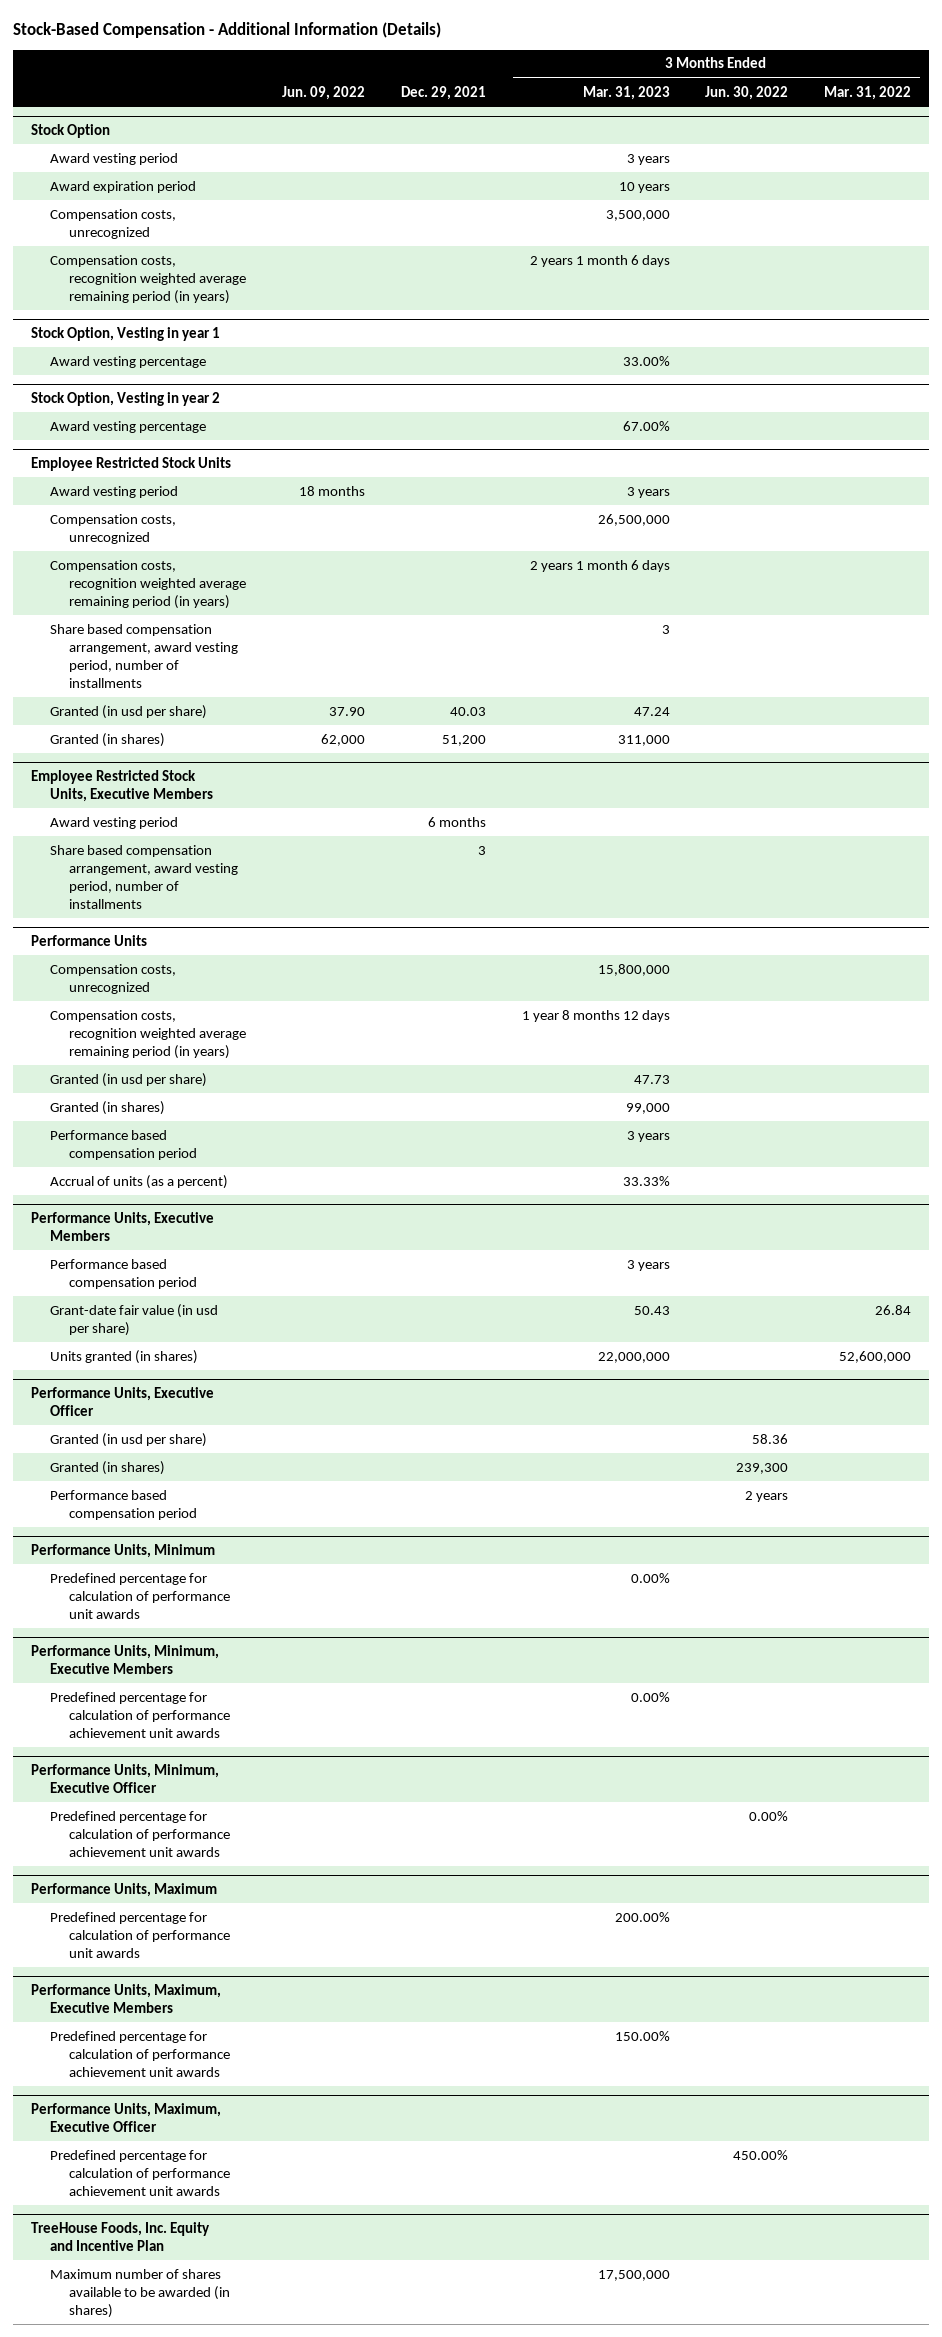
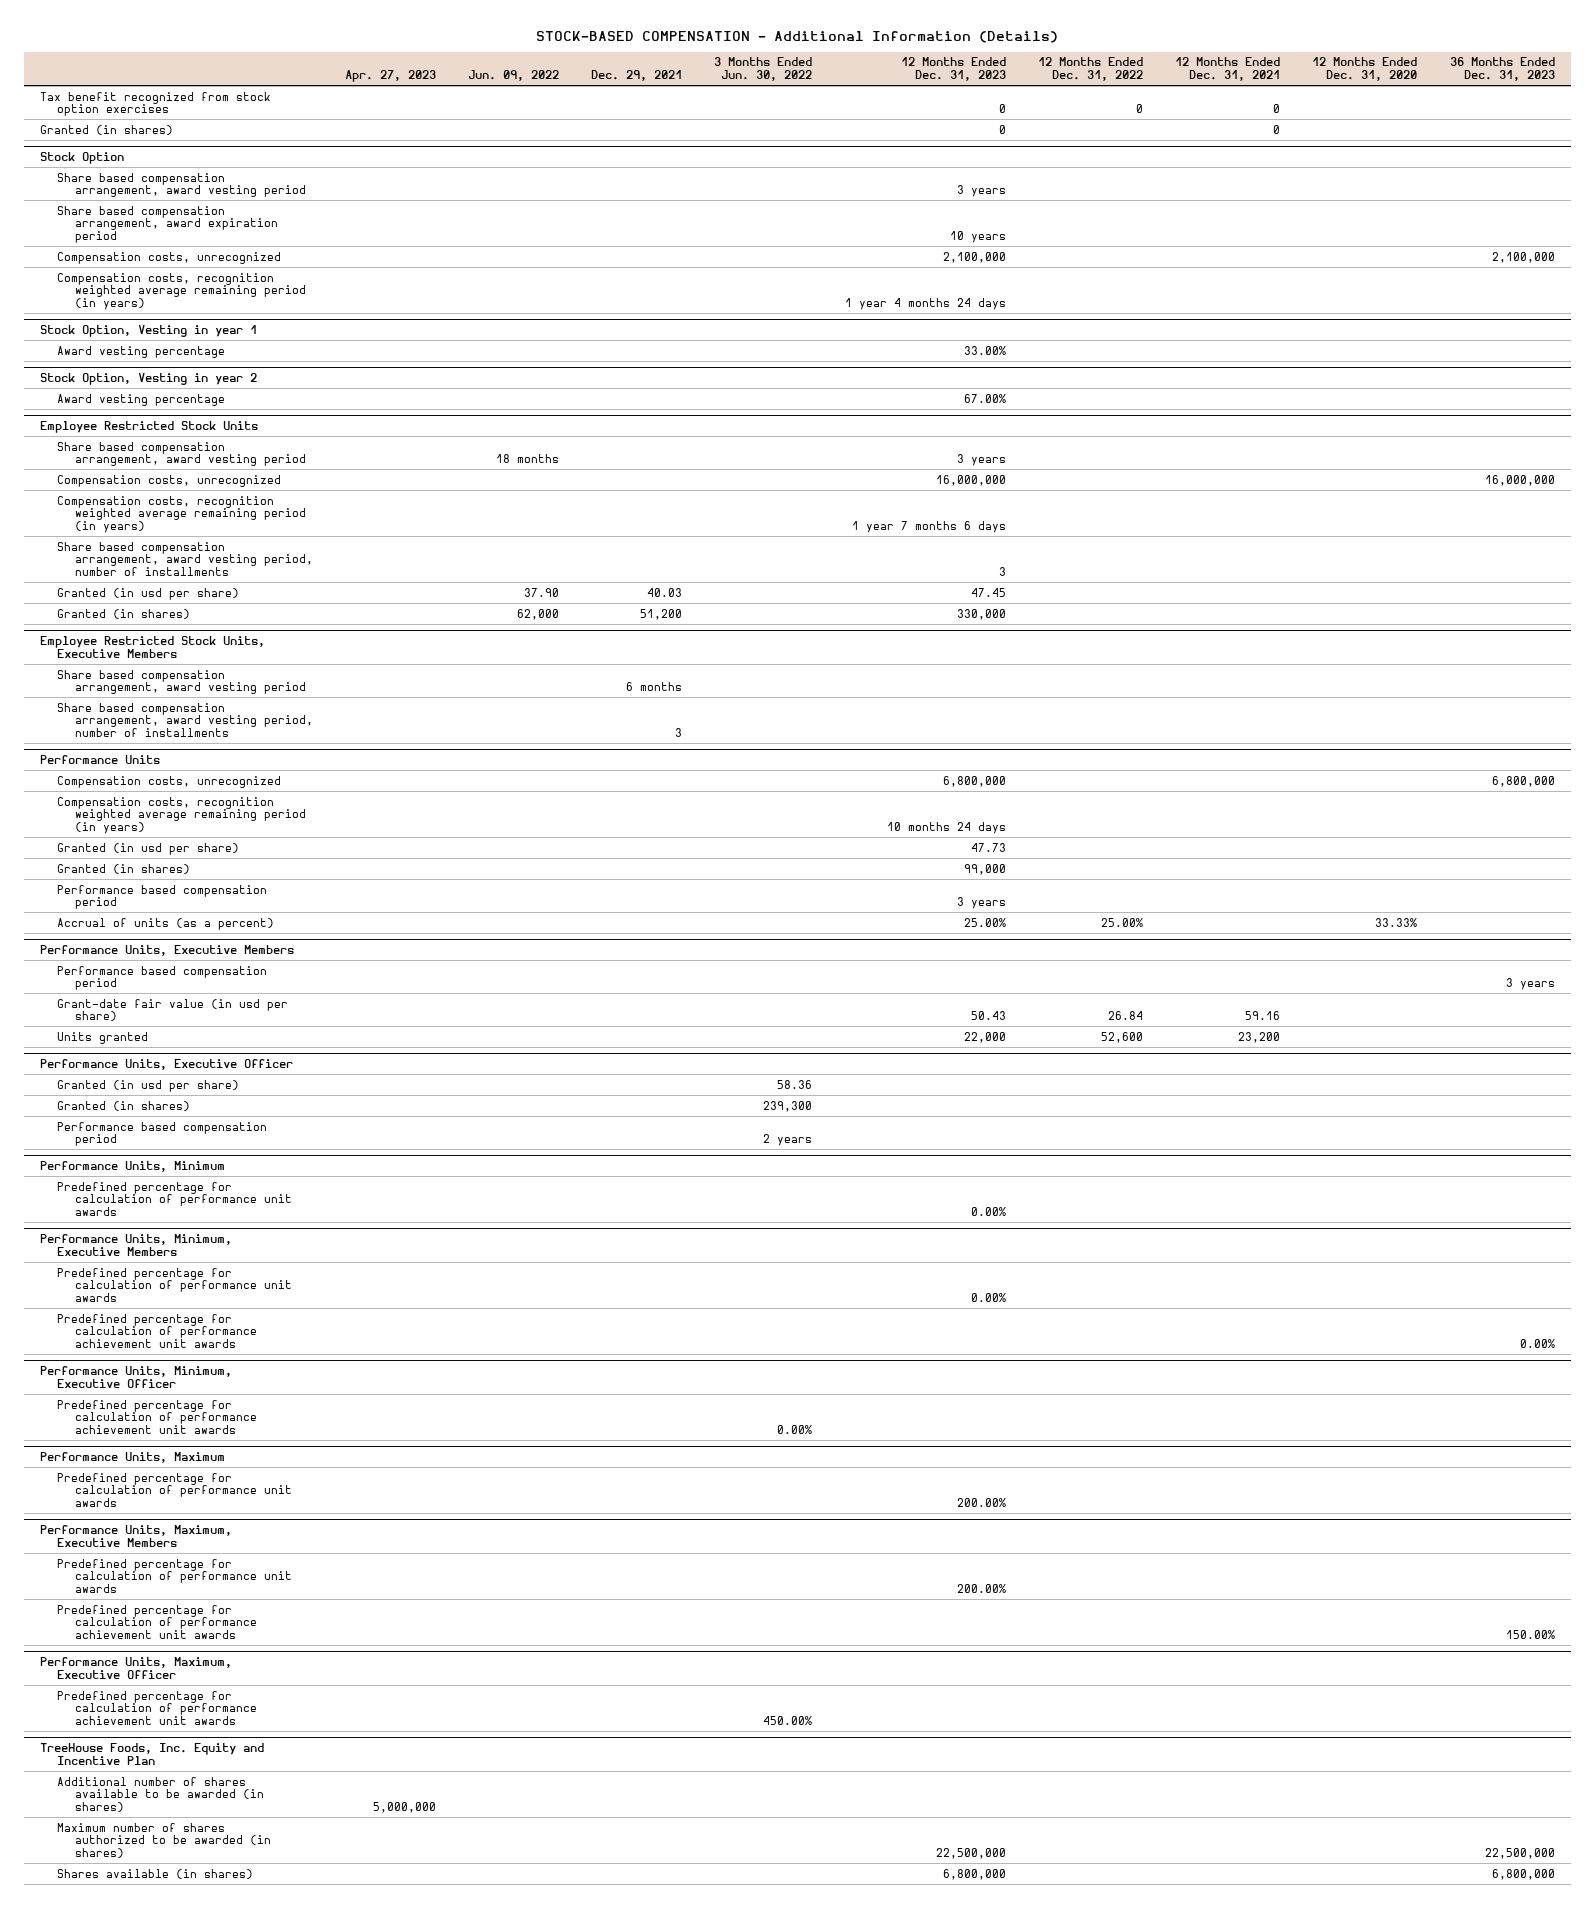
- Stock-Based Compensation - Additional Information (Details)
+ STOCK-BASED COMPENSATION - Additional Information (Details)
- | Jun. 09, 2022 | Dec. 29, 2021 | 3 Months Ended Mar. 31, 2023 | 3 Months Ended Jun. 30, 2022 | 3 Months Ended Mar. 31, 2022
+ | Apr. 27, 2023 | Jun. 09, 2022 | Dec. 29, 2021 | 3 Months Ended Jun. 30, 2022 | 12 Months Ended Dec. 31, 2023 | 12 Months Ended Dec. 31, 2022 | 12 Months Ended Dec. 31, 2021 | 12 Months Ended Dec. 31, 2020 | 36 Months Ended Dec. 31, 2023
+ Tax benefit recognized from stock option exercises | | | | | 0 | 0 | 0 | |
+ Granted (in shares) | | | | | 0 | | 0 | |
@ Stock Option
- Award vesting period | | | 3 years | |
- Award expiration period | | | 10 years | |
+ Share based compensation arrangement, award vesting period | | | | | 3 years | | | |
+ Share based compensation arrangement, award expiration period | | | | | 10 years | | | |
@ Employee Restricted Stock Units
- Award vesting period | 18 months | | 3 years | |
+ Share based compensation arrangement, award vesting period | | 18 months | | | 3 years | | | |
@ Employee Restricted Stock Units, Executive Members
- Award vesting period | | 6 months | | |
+ Share based compensation arrangement, award vesting period | | | 6 months | | | | | |
@ Performance Units, Executive Members
- Units granted (in shares) | | | 22,000,000 | | 52,600,000
+ Units granted | | | | | 22,000 | 52,600 | 23,200 | |
@ Performance Units, Minimum, Executive Members
+ Predefined percentage for calculation of performance unit awards | | | | | 0.00% | | | |
@ Performance Units, Maximum, Executive Members
+ Predefined percentage for calculation of performance unit awards | | | | | 200.00% | | | |
@ TreeHouse Foods, Inc. Equity and Incentive Plan
- Maximum number of shares available to be awarded (in shares) | | | 17,500,000 | |
+ Additional number of shares available to be awarded (in shares) | 5,000,000 | | | | | | | |
+ Maximum number of shares authorized to be awarded (in shares) | | | | | 22,500,000 | | | | 22,500,000
+ Shares available (in shares) | | | | | 6,800,000 | | | | 6,800,000

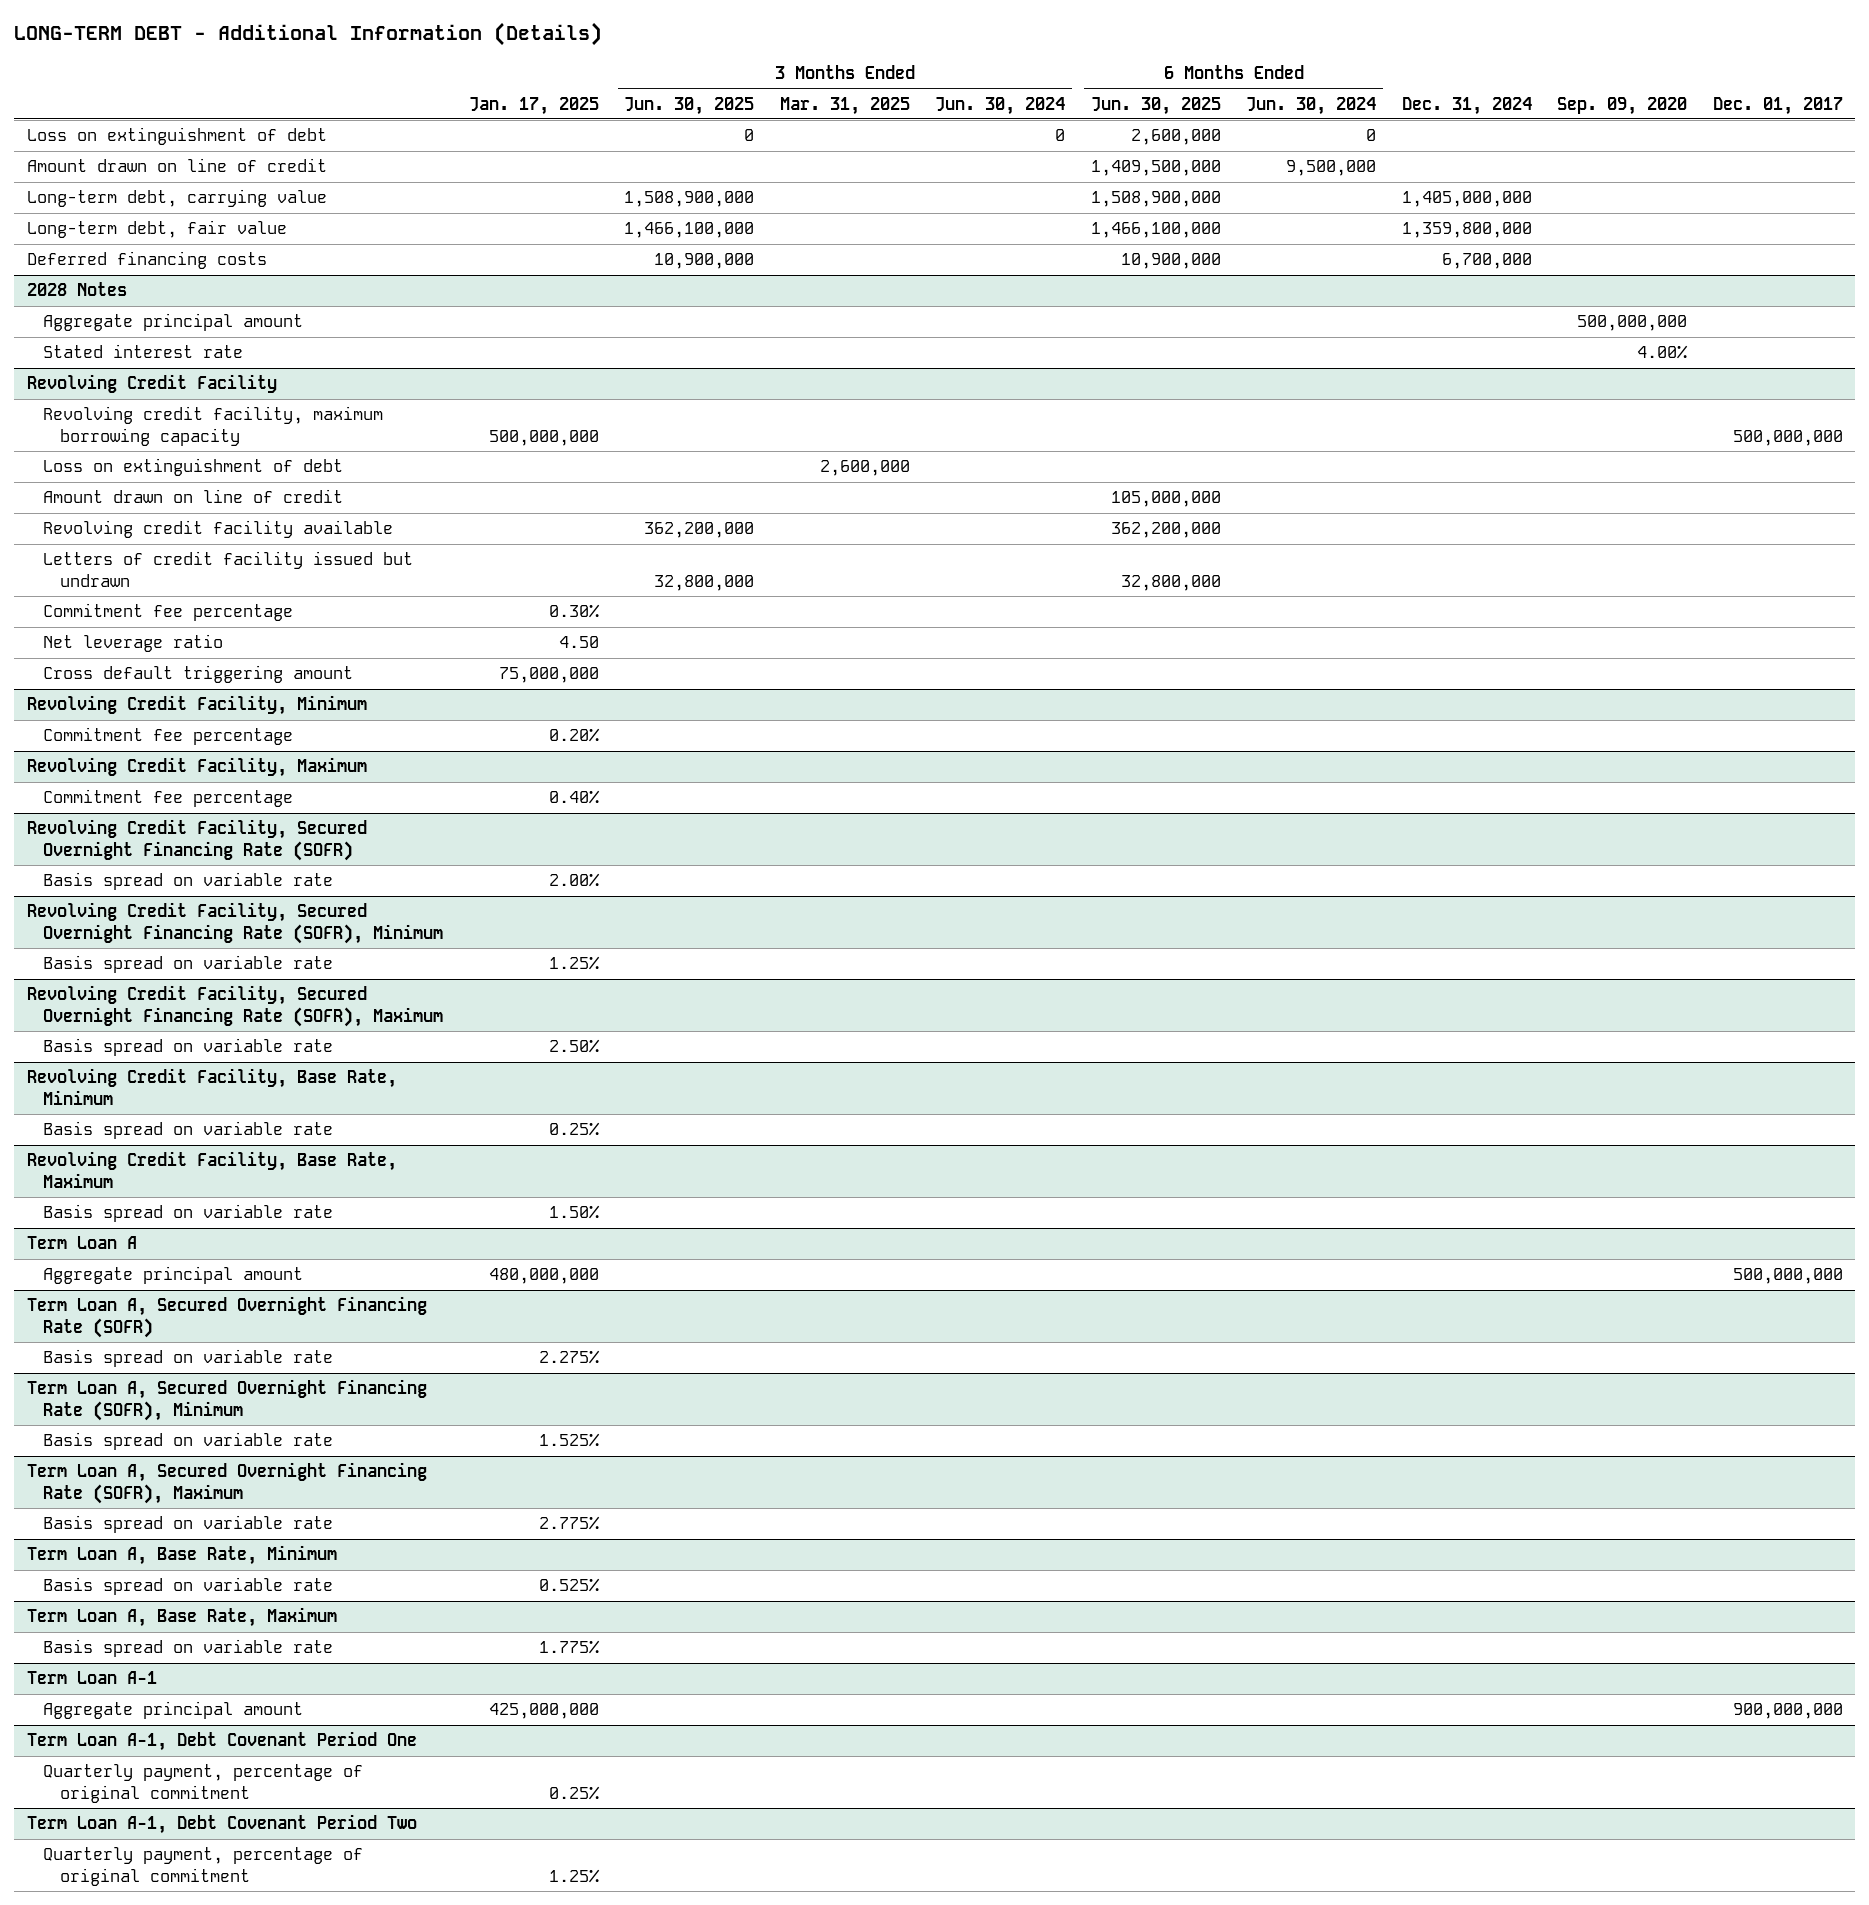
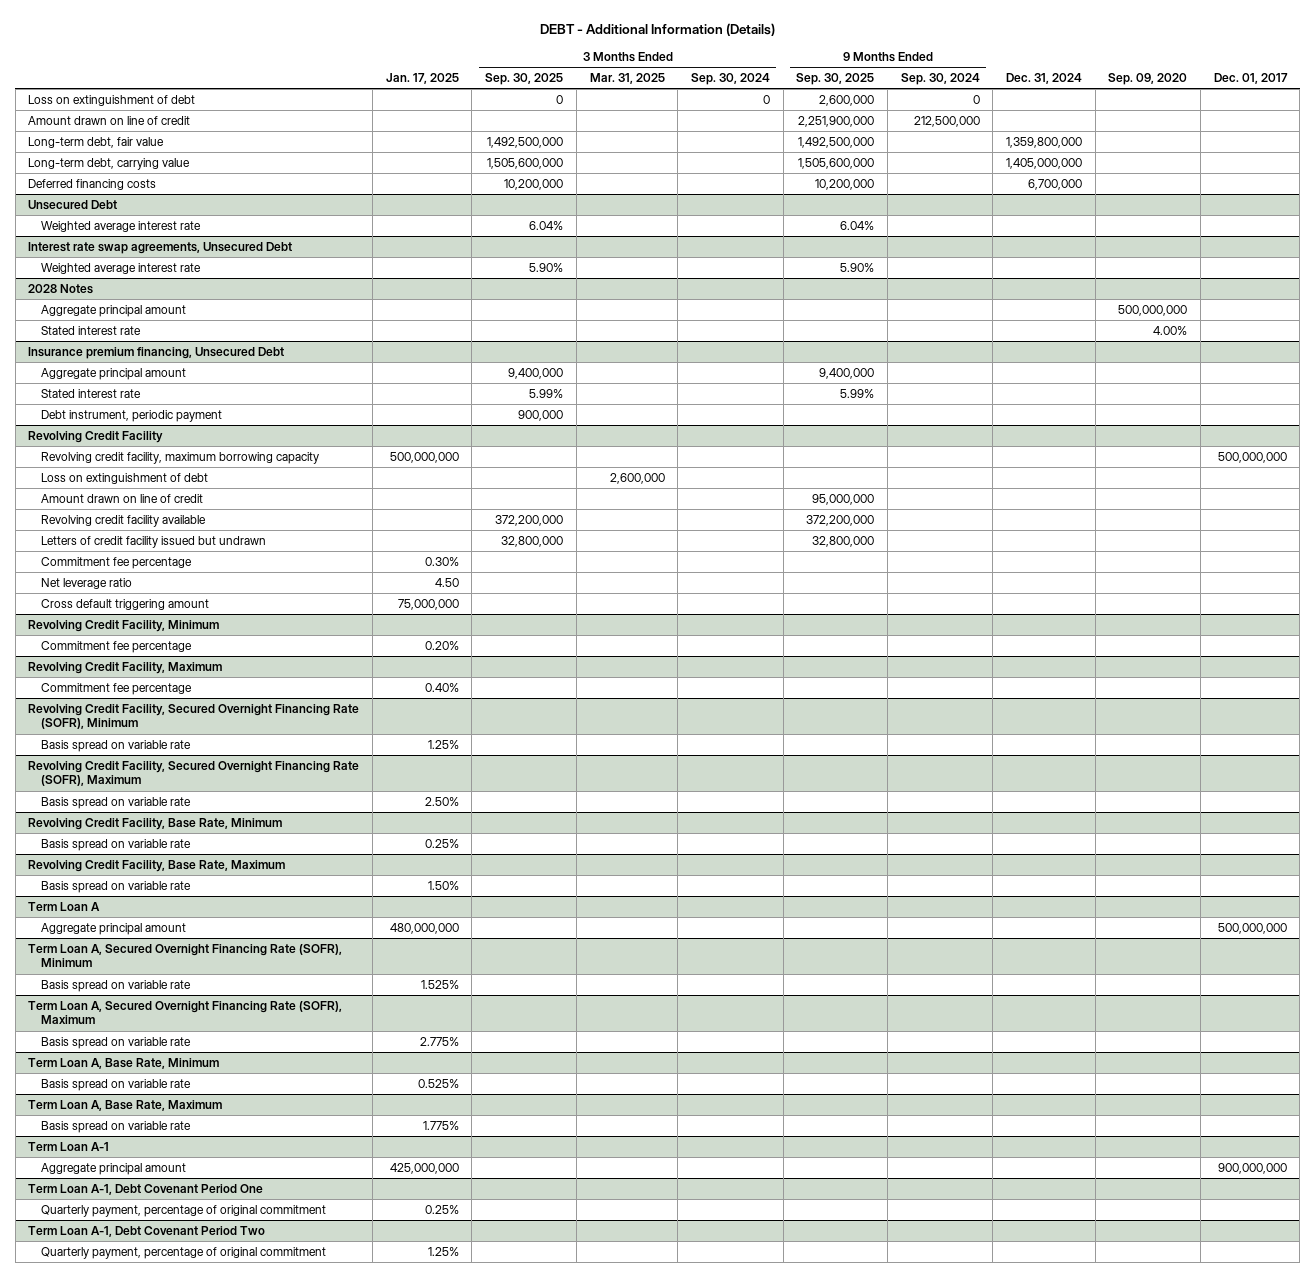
- LONG-TERM DEBT - Additional Information (Details)
+ DEBT - Additional Information (Details)
- | Jan. 17, 2025 | 3 Months Ended Jun. 30, 2025 | 3 Months Ended Mar. 31, 2025 | 3 Months Ended Jun. 30, 2024 | 6 Months Ended Jun. 30, 2025 | 6 Months Ended Jun. 30, 2024 | Dec. 31, 2024 | Sep. 09, 2020 | Dec. 01, 2017
+ | Jan. 17, 2025 | 3 Months Ended Sep. 30, 2025 | 3 Months Ended Mar. 31, 2025 | 3 Months Ended Sep. 30, 2024 | 9 Months Ended Sep. 30, 2025 | 9 Months Ended Sep. 30, 2024 | Dec. 31, 2024 | Sep. 09, 2020 | Dec. 01, 2017
moved down: Long-term debt, carrying value | | 1,505,600,000 | | | 1,505,600,000 | | 1,405,000,000 | |
+ Unsecured Debt
+ Weighted average interest rate | | 6.04% | | | 6.04% | | | |
+ Interest rate swap agreements, Unsecured Debt
+ Weighted average interest rate | | 5.90% | | | 5.90% | | | |
+ Insurance premium financing, Unsecured Debt
+ Aggregate principal amount | | 9,400,000 | | | 9,400,000 | | | |
+ Stated interest rate | | 5.99% | | | 5.99% | | | |
+ Debt instrument, periodic payment | | 900,000 | | | | | | |
- Revolving Credit Facility, Secured Overnight Financing Rate (SOFR)
- Basis spread on variable rate | 2.00% | | | | | | | |
- Term Loan A, Secured Overnight Financing Rate (SOFR)
- Basis spread on variable rate | 2.275% | | | | | | | |

